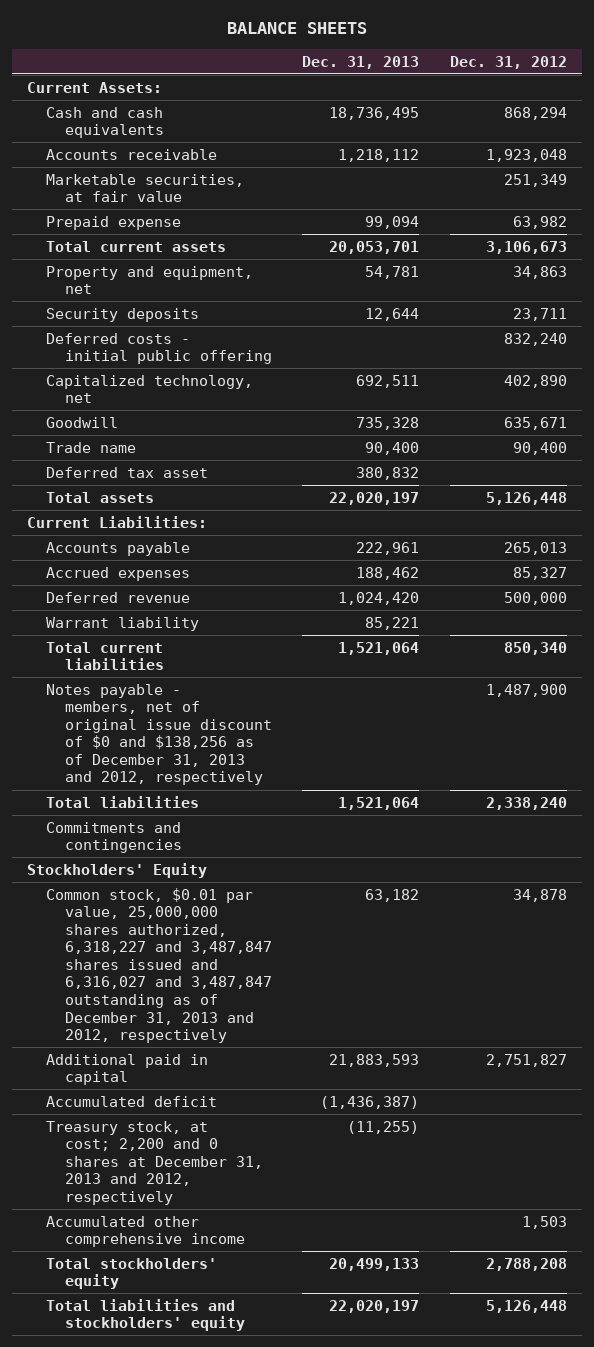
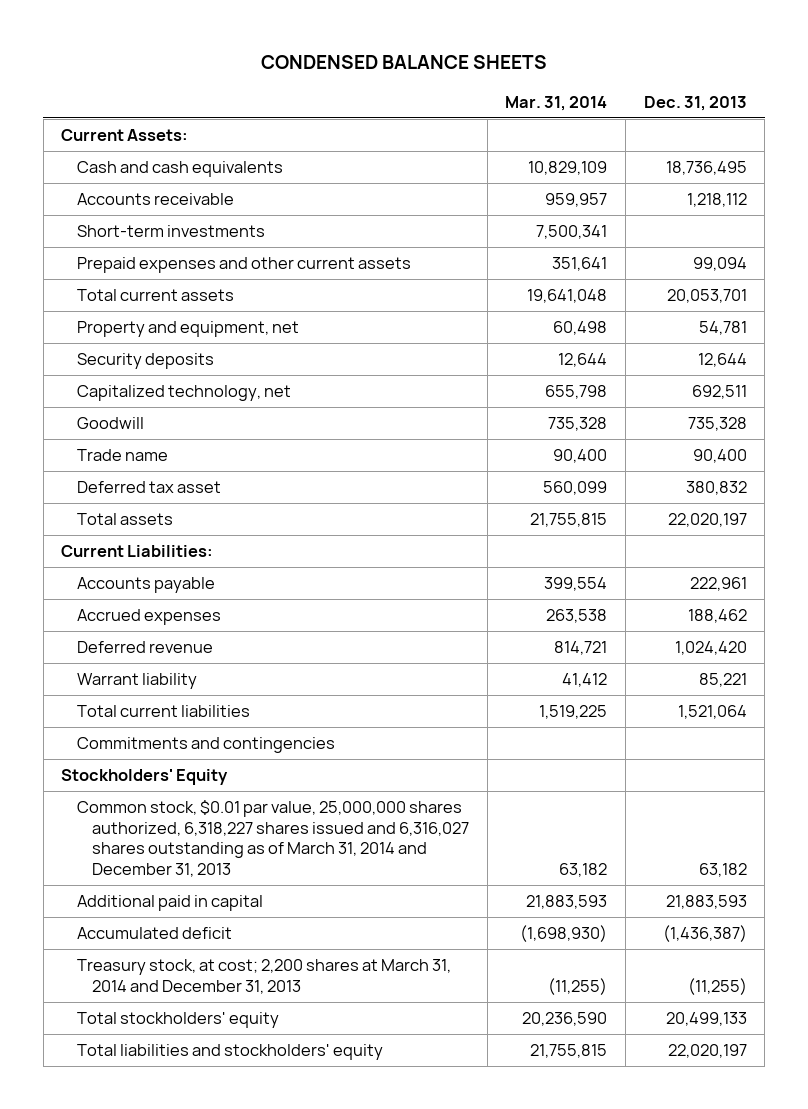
- BALANCE SHEETS
+ CONDENSED BALANCE SHEETS
- | Dec. 31, 2013 | Dec. 31, 2012
+ | Mar. 31, 2014 | Dec. 31, 2013
- Marketable securities, at fair value | | 251,349
- Prepaid expense | 99,094 | 63,982
+ Short-term investments | 7,500,341 |
+ Prepaid expenses and other current assets | 351,641 | 99,094
- Deferred costs - initial public offering | | 832,240
- Notes payable - members, net of original issue discount of $0 and $138,256 as of December 31, 2013 and 2012, respectively | | 1,487,900
- Total liabilities | 1,521,064 | 2,338,240
- Common stock, $0.01 par value, 25,000,000 shares authorized, 6,318,227 and 3,487,847 shares issued and 6,316,027 and 3,487,847 outstanding as of December 31, 2013 and 2012, respectively | 63,182 | 34,878
+ Common stock, $0.01 par value, 25,000,000 shares authorized, 6,318,227 shares issued and 6,316,027 shares outstanding as of March 31, 2014 and December 31, 2013 | 63,182 | 63,182
- Treasury stock, at cost; 2,200 and 0 shares at December 31, 2013 and 2012, respectively | (11,255) |
- Accumulated other comprehensive income | | 1,503
+ Treasury stock, at cost; 2,200 shares at March 31, 2014 and December 31, 2013 | (11,255) | (11,255)

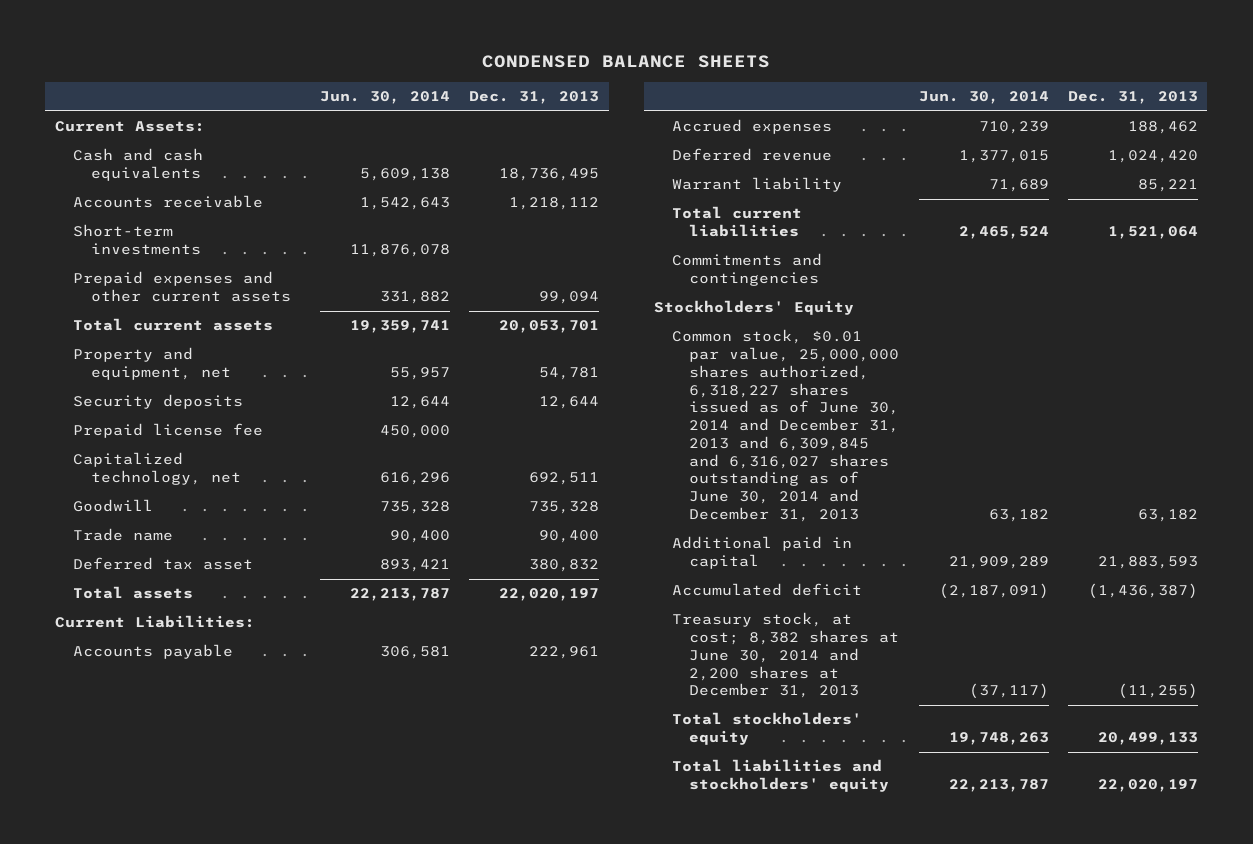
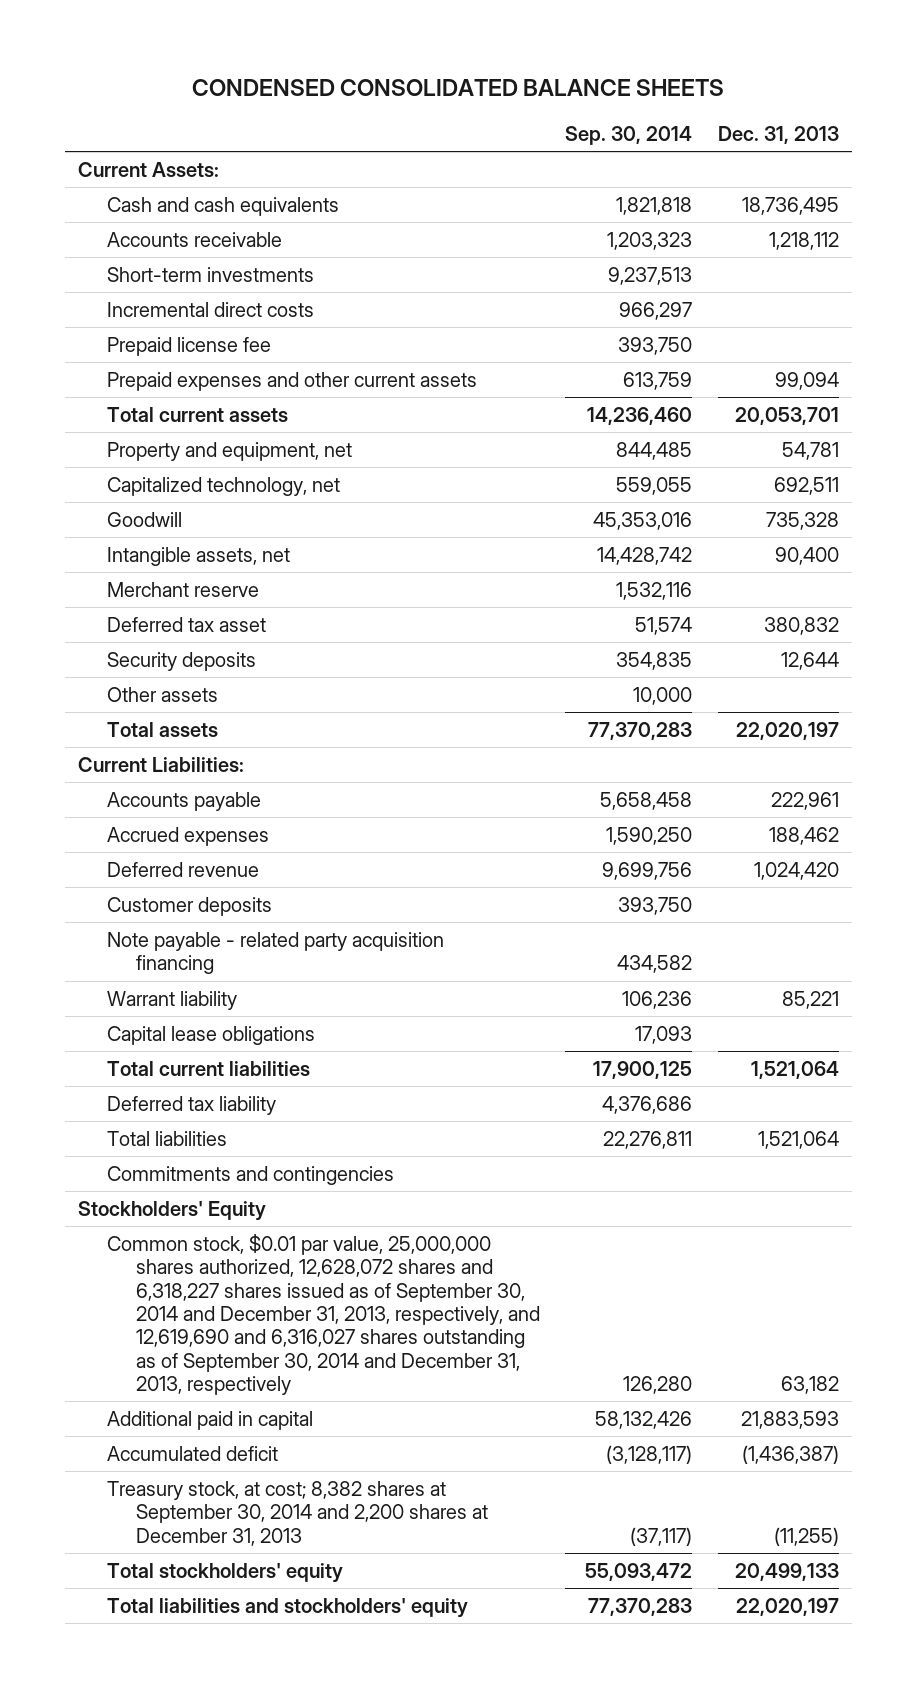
- CONDENSED BALANCE SHEETS
+ CONDENSED CONSOLIDATED BALANCE SHEETS
- | Jun. 30, 2014 | Dec. 31, 2013
+ | Sep. 30, 2014 | Dec. 31, 2013
+ Incremental direct costs | 966,297 |
moved up: Prepaid license fee | 393,750 |
- Trade name | 90,400 | 90,400
+ Intangible assets, net | 14,428,742 | 90,400
+ Merchant reserve | 1,532,116 |
moved down: Security deposits | 354,835 | 12,644
+ Other assets | 10,000 |
+ Customer deposits | 393,750 |
+ Note payable - related party acquisition financing | 434,582 |
+ Capital lease obligations | 17,093 |
+ Deferred tax liability | 4,376,686 |
+ Total liabilities | 22,276,811 | 1,521,064
- Common stock, $0.01 par value, 25,000,000 shares authorized, 6,318,227 shares issued as of June 30, 2014 and December 31, 2013 and 6,309,845 and 6,316,027 shares outstanding as of June 30, 2014 and December 31, 2013 | 63,182 | 63,182
+ Common stock, $0.01 par value, 25,000,000 shares authorized, 12,628,072 shares and 6,318,227 shares issued as of September 30, 2014 and December 31, 2013, respectively, and 12,619,690 and 6,316,027 shares outstanding as of September 30, 2014 and December 31, 2013, respectively | 126,280 | 63,182
- Treasury stock, at cost; 8,382 shares at June 30, 2014 and 2,200 shares at December 31, 2013 | (37,117) | (11,255)
+ Treasury stock, at cost; 8,382 shares at September 30, 2014 and 2,200 shares at December 31, 2013 | (37,117) | (11,255)

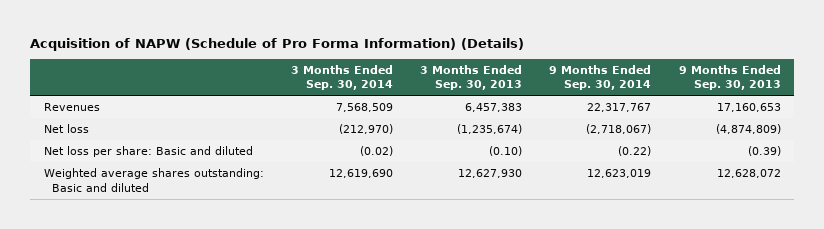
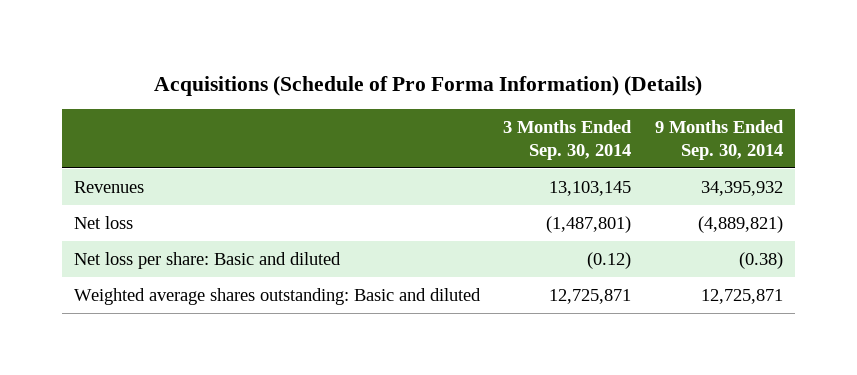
- Acquisition of NAPW (Schedule of Pro Forma Information) (Details)
+ Acquisitions (Schedule of Pro Forma Information) (Details)
- | 3 Months Ended Sep. 30, 2014 | 3 Months Ended Sep. 30, 2013 | 9 Months Ended Sep. 30, 2014 | 9 Months Ended Sep. 30, 2013
+ | 3 Months Ended Sep. 30, 2014 | 9 Months Ended Sep. 30, 2014
- Revenues | 7,568,509 | 6,457,383 | 22,317,767 | 17,160,653
- Net loss | (212,970) | (1,235,674) | (2,718,067) | (4,874,809)
- Net loss per share: Basic and diluted | (0.02) | (0.10) | (0.22) | (0.39)
- Weighted average shares outstanding: Basic and diluted | 12,619,690 | 12,627,930 | 12,623,019 | 12,628,072
+ Revenues | 13,103,145 | 34,395,932
+ Net loss | (1,487,801) | (4,889,821)
+ Net loss per share: Basic and diluted | (0.12) | (0.38)
+ Weighted average shares outstanding: Basic and diluted | 12,725,871 | 12,725,871

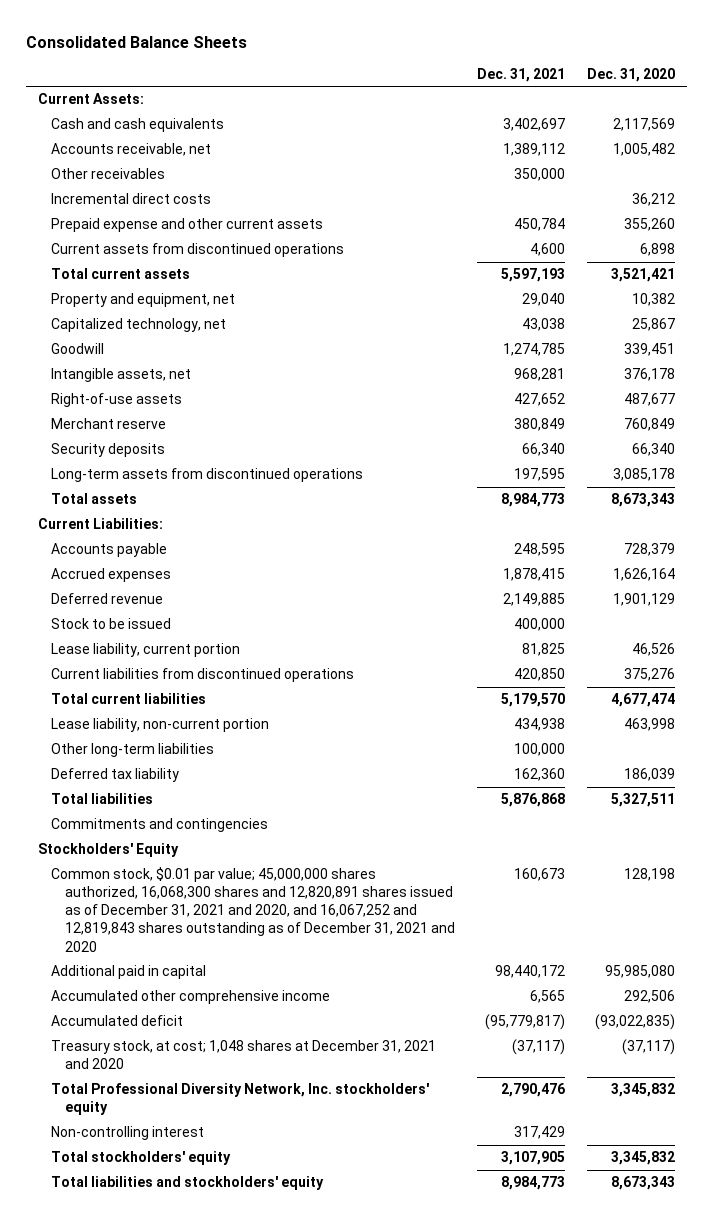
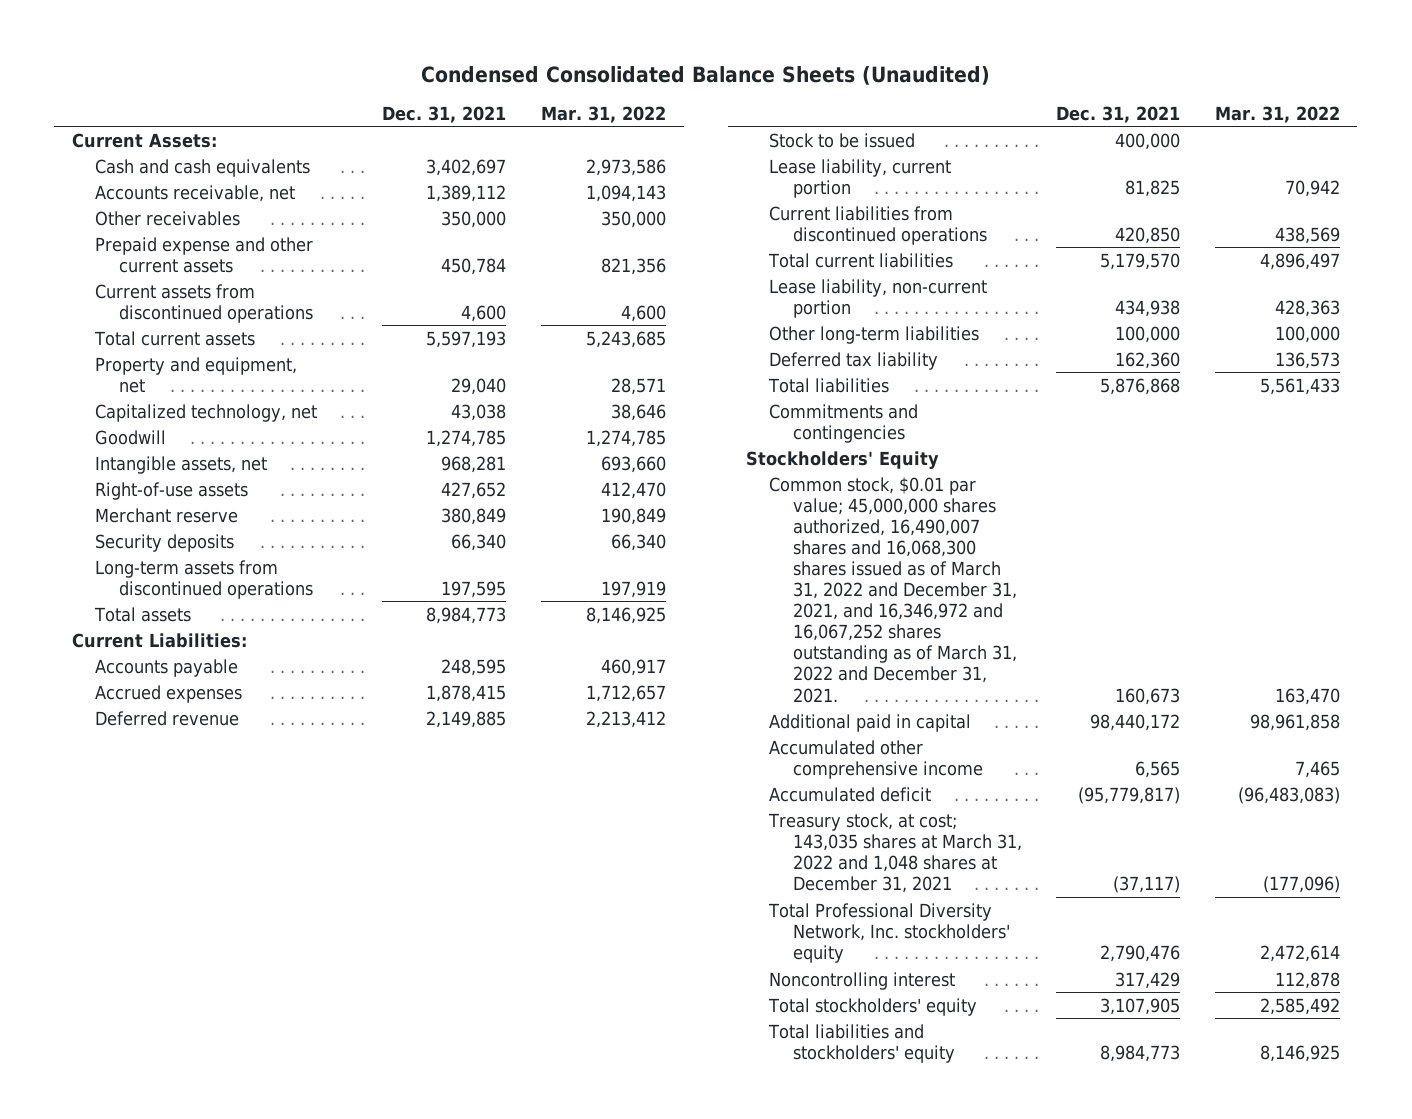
- Consolidated Balance Sheets
+ Condensed Consolidated Balance Sheets (Unaudited)
- | Dec. 31, 2021 | Dec. 31, 2020
+ | Dec. 31, 2021 | Mar. 31, 2022
- Incremental direct costs | | 36,212
- Common stock, $0.01 par value; 45,000,000 shares authorized, 16,068,300 shares and 12,820,891 shares issued as of December 31, 2021 and 2020, and 16,067,252 and 12,819,843 shares outstanding as of December 31, 2021 and 2020 | 160,673 | 128,198
+ Common stock, $0.01 par value; 45,000,000 shares authorized, 16,490,007 shares and 16,068,300 shares issued as of March 31, 2022 and December 31, 2021, and 16,346,972 and 16,067,252 shares outstanding as of March 31, 2022 and December 31, 2021. | 160,673 | 163,470
- Treasury stock, at cost; 1,048 shares at December 31, 2021 and 2020 | (37,117) | (37,117)
+ Treasury stock, at cost; 143,035 shares at March 31, 2022 and 1,048 shares at December 31, 2021 | (37,117) | (177,096)
- Non-controlling interest | 317,429 |
+ Noncontrolling interest | 317,429 | 112,878

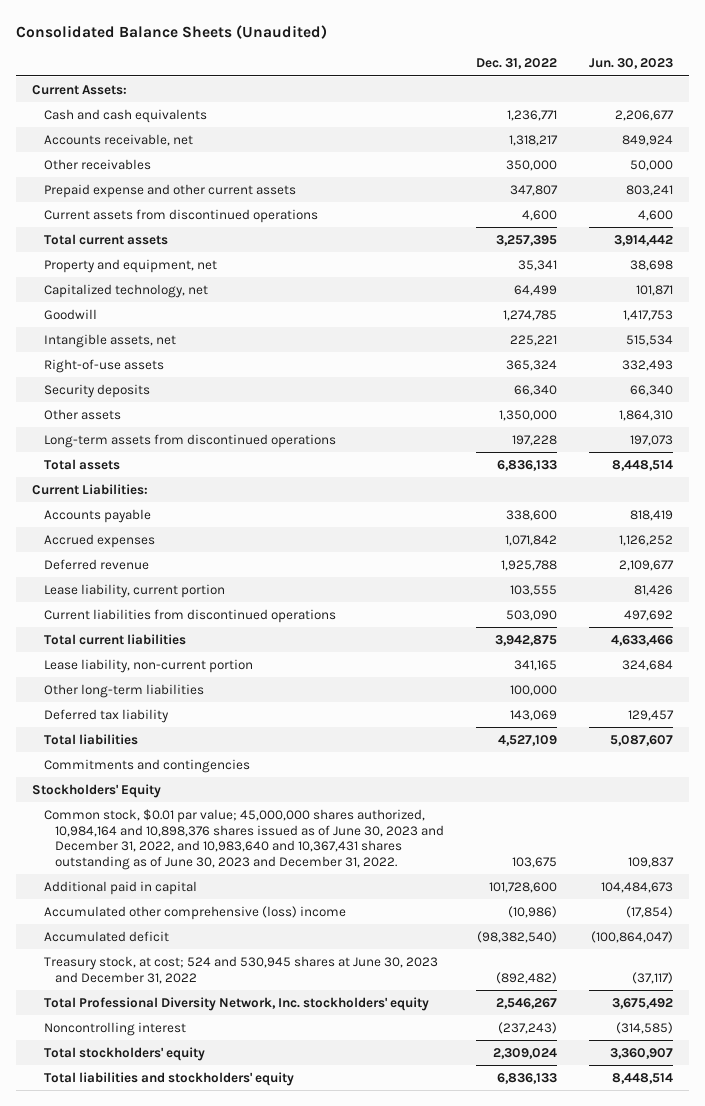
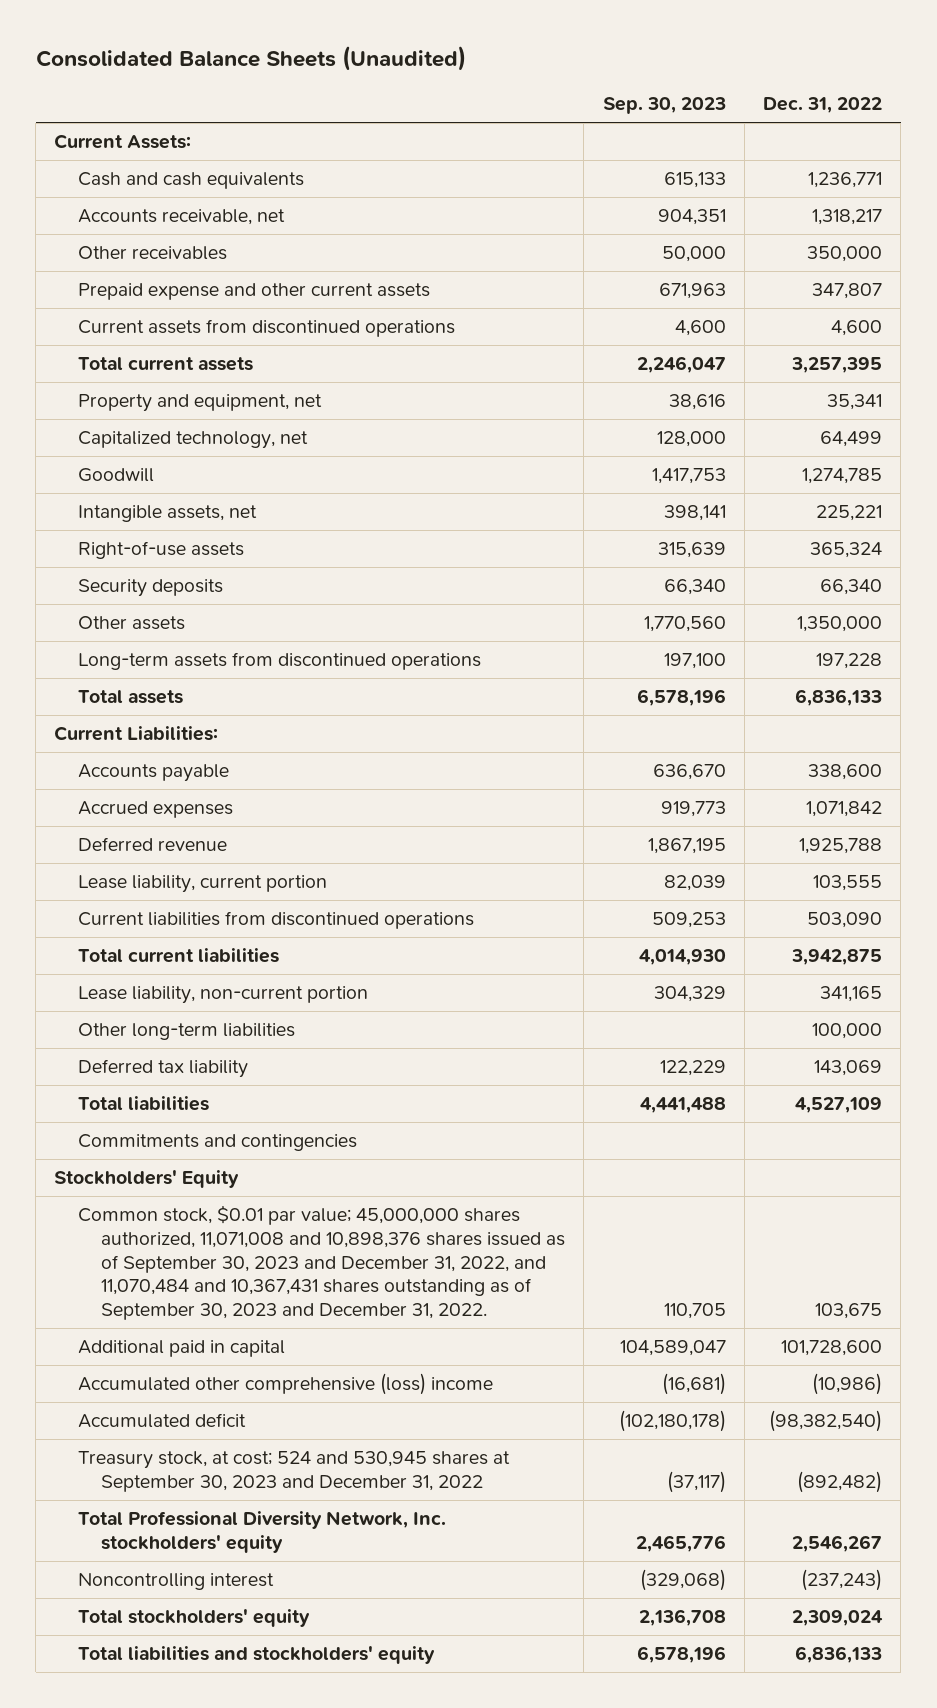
- | Dec. 31, 2022 | Jun. 30, 2023
+ | Sep. 30, 2023 | Dec. 31, 2022
- Common stock, $0.01 par value; 45,000,000 shares authorized, 10,984,164 and 10,898,376 shares issued as of June 30, 2023 and December 31, 2022, and 10,983,640 and 10,367,431 shares outstanding as of June 30, 2023 and December 31, 2022. | 103,675 | 109,837
+ Common stock, $0.01 par value; 45,000,000 shares authorized, 11,071,008 and 10,898,376 shares issued as of September 30, 2023 and December 31, 2022, and 11,070,484 and 10,367,431 shares outstanding as of September 30, 2023 and December 31, 2022. | 110,705 | 103,675
- Treasury stock, at cost; 524 and 530,945 shares at June 30, 2023 and December 31, 2022 | (892,482) | (37,117)
+ Treasury stock, at cost; 524 and 530,945 shares at September 30, 2023 and December 31, 2022 | (37,117) | (892,482)

